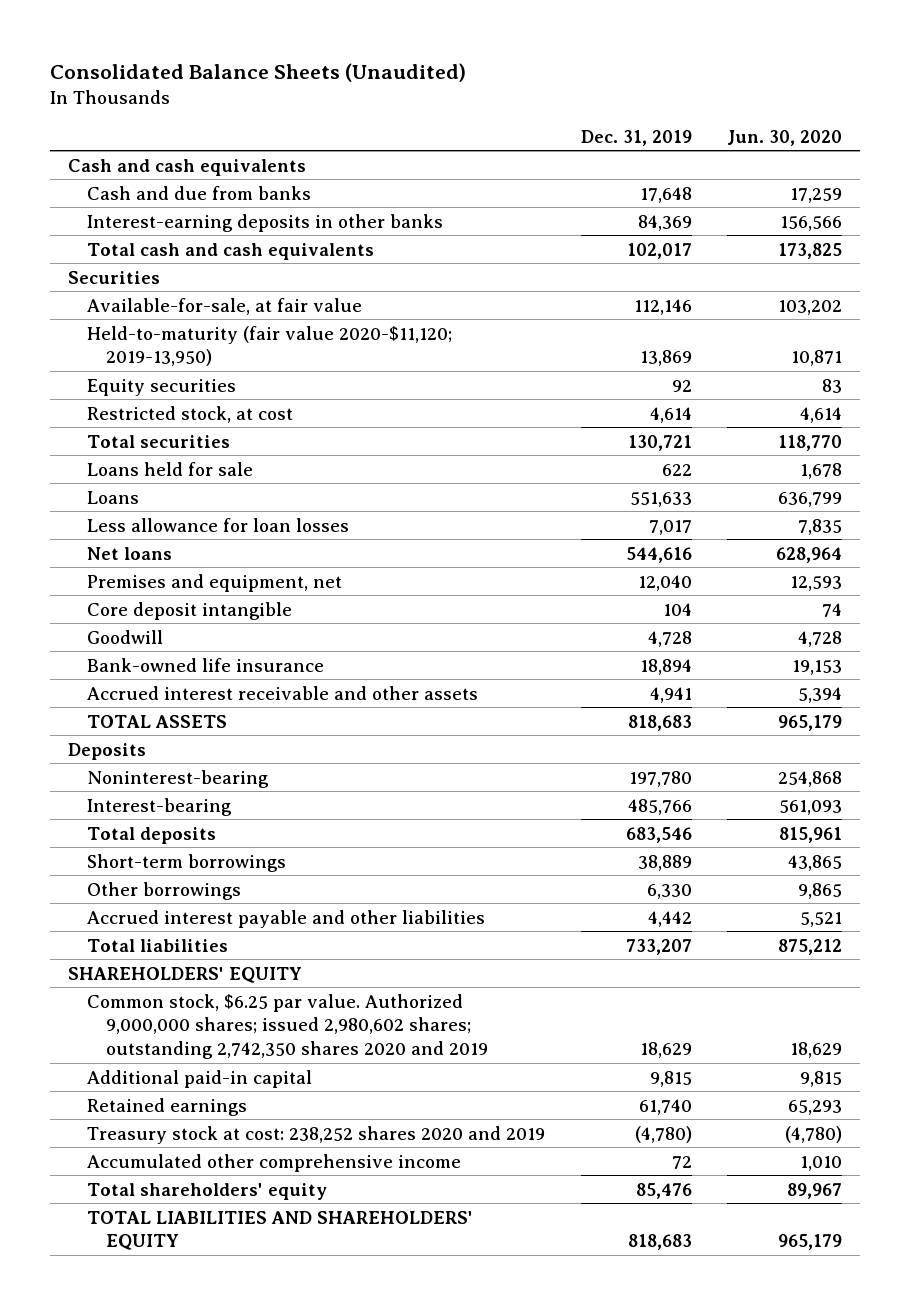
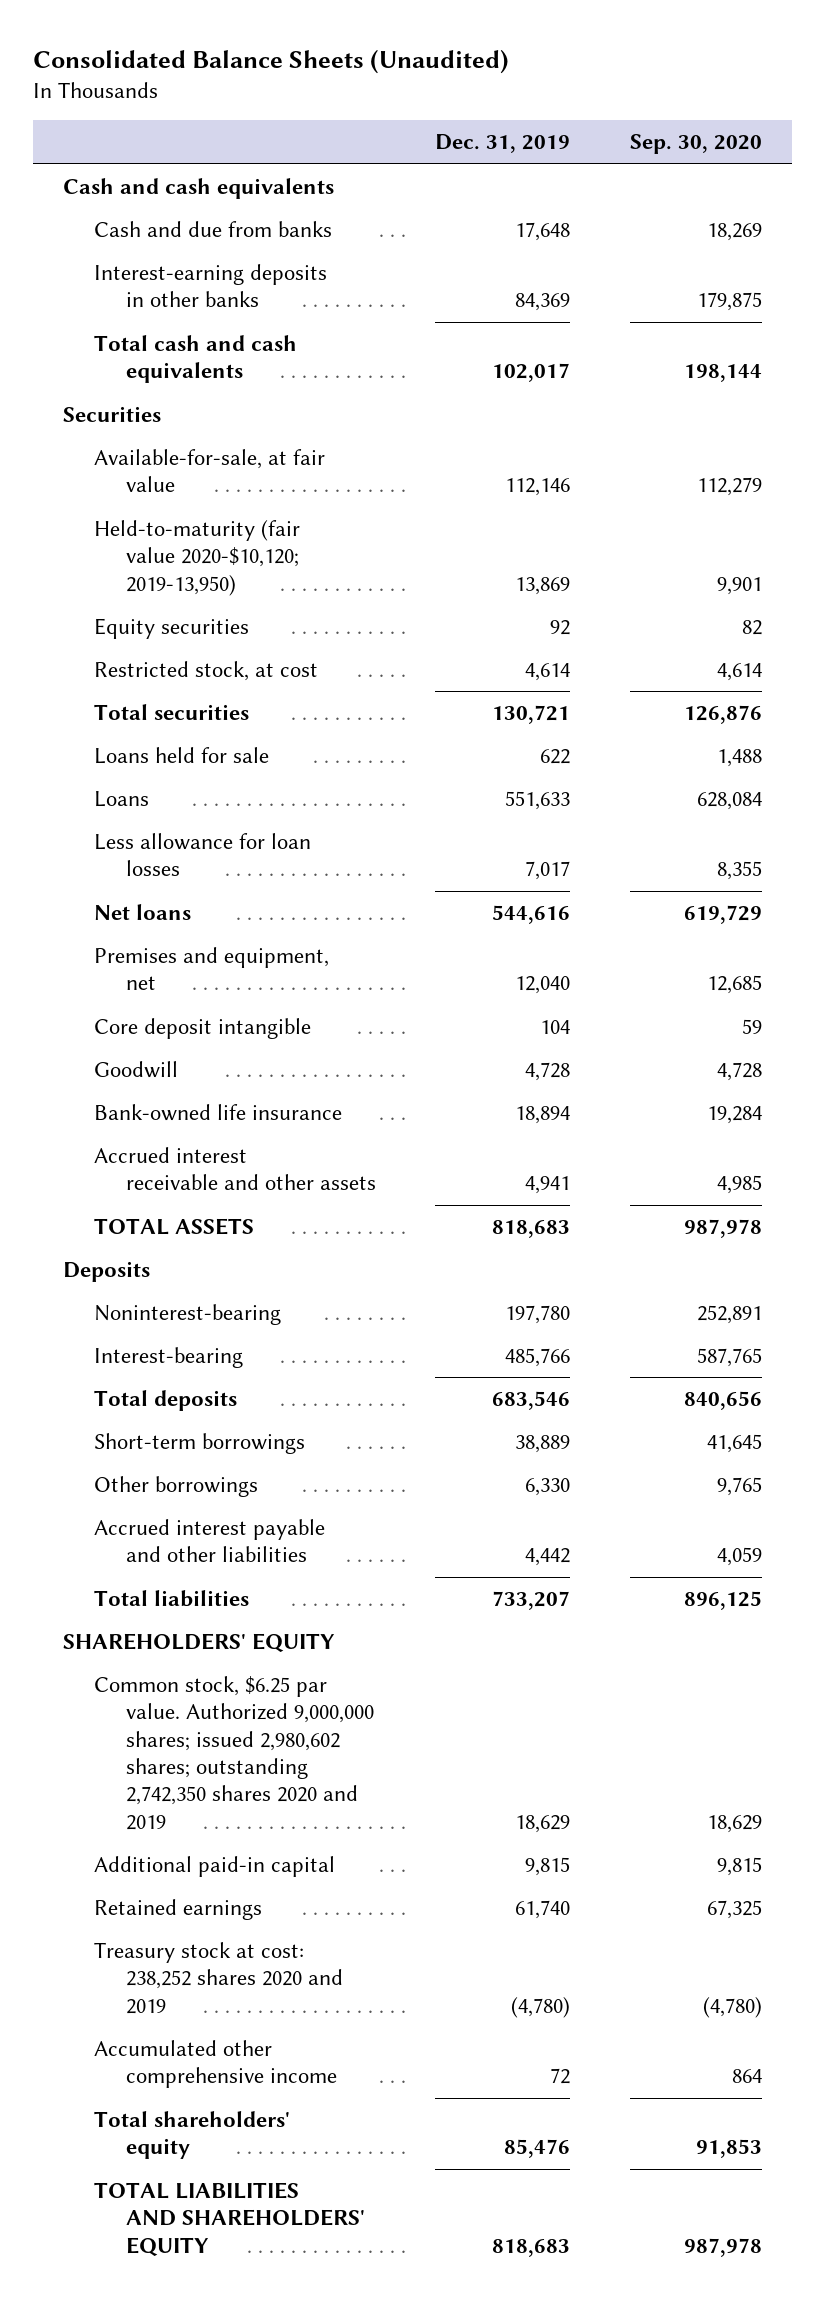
- | Dec. 31, 2019 | Jun. 30, 2020
+ | Dec. 31, 2019 | Sep. 30, 2020
- Held-to-maturity (fair value 2020-$11,120; 2019-13,950) | 13,869 | 10,871
+ Held-to-maturity (fair value 2020-$10,120; 2019-13,950) | 13,869 | 9,901

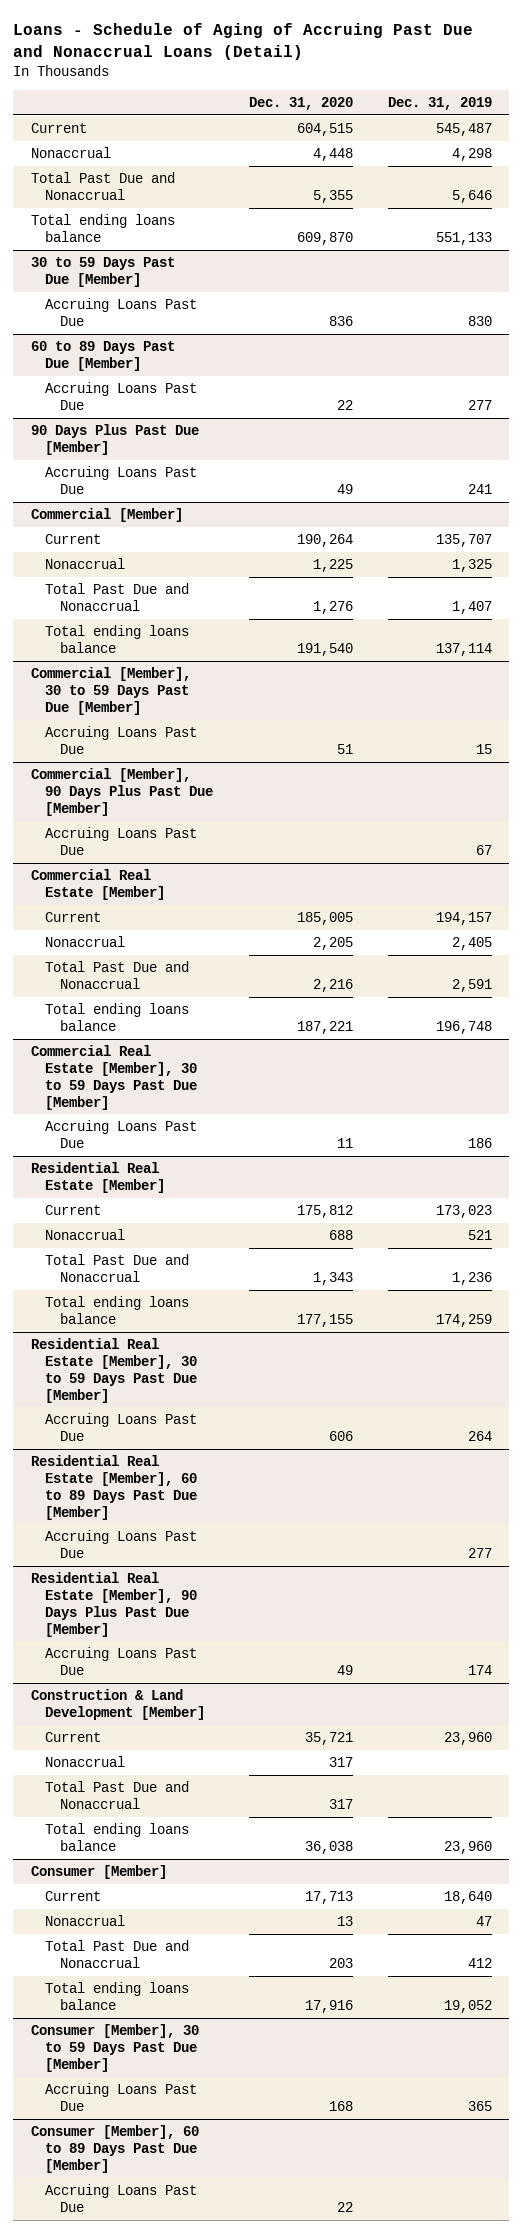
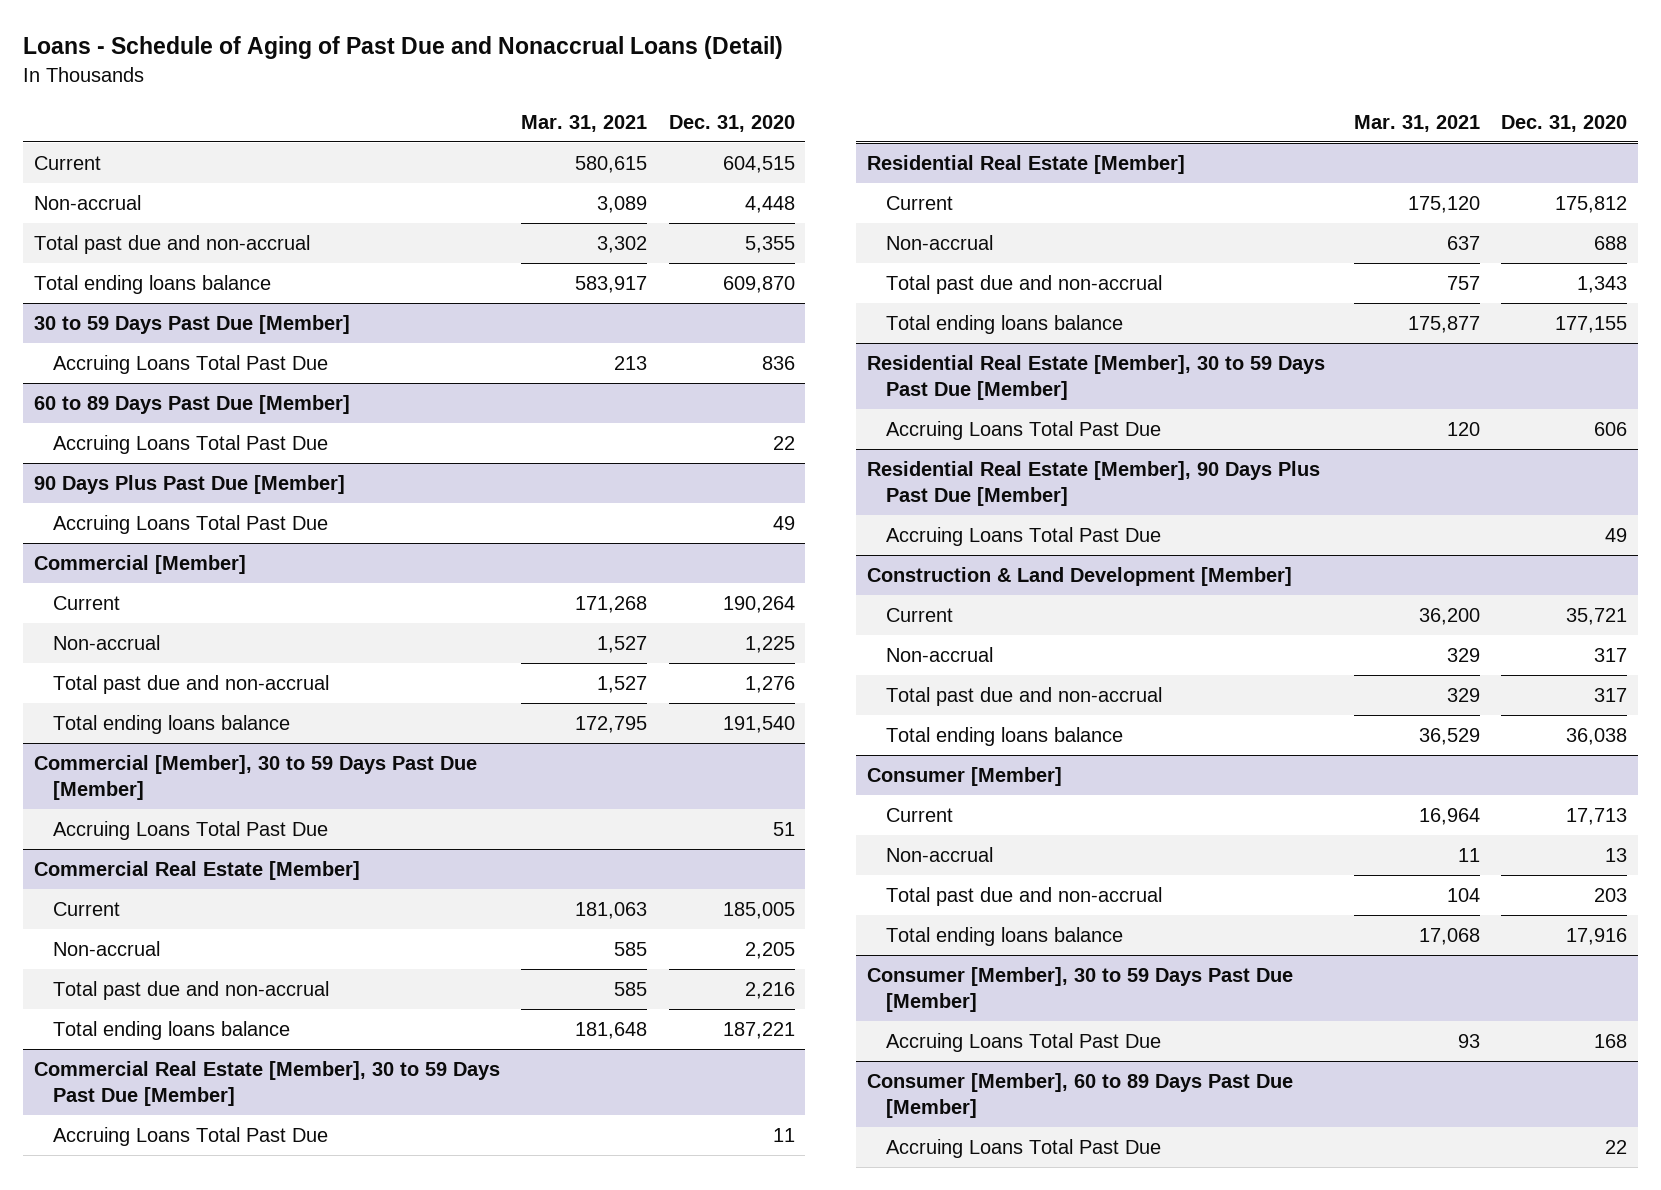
- Loans - Schedule of Aging of Accruing Past Due and Nonaccrual Loans (Detail)
+ Loans - Schedule of Aging of Past Due and Nonaccrual Loans (Detail)
- | Dec. 31, 2020 | Dec. 31, 2019
+ | Mar. 31, 2021 | Dec. 31, 2020
- Nonaccrual | 4,448 | 4,298
- Total Past Due and Nonaccrual | 5,355 | 5,646
+ Non-accrual | 3,089 | 4,448
+ Total past due and non-accrual | 3,302 | 5,355
@ 30 to 59 Days Past Due [Member]
- Accruing Loans Past Due | 836 | 830
+ Accruing Loans Total Past Due | 213 | 836
@ 60 to 89 Days Past Due [Member]
- Accruing Loans Past Due | 22 | 277
+ Accruing Loans Total Past Due | | 22
@ 90 Days Plus Past Due [Member]
- Accruing Loans Past Due | 49 | 241
+ Accruing Loans Total Past Due | | 49
@ Commercial [Member]
- Nonaccrual | 1,225 | 1,325
- Total Past Due and Nonaccrual | 1,276 | 1,407
+ Non-accrual | 1,527 | 1,225
+ Total past due and non-accrual | 1,527 | 1,276
@ Commercial [Member], 30 to 59 Days Past Due [Member]
- Accruing Loans Past Due | 51 | 15
- Commercial [Member], 90 Days Plus Past Due [Member]
- Accruing Loans Past Due | | 67
@ Commercial [Member], 30 to 59 Days Past Due [Member]
+ Accruing Loans Total Past Due | | 51
@ Commercial Real Estate [Member]
- Nonaccrual | 2,205 | 2,405
- Total Past Due and Nonaccrual | 2,216 | 2,591
+ Non-accrual | 585 | 2,205
+ Total past due and non-accrual | 585 | 2,216
@ Commercial Real Estate [Member], 30 to 59 Days Past Due [Member]
- Accruing Loans Past Due | 11 | 186
+ Accruing Loans Total Past Due | | 11
@ Residential Real Estate [Member]
- Nonaccrual | 688 | 521
- Total Past Due and Nonaccrual | 1,343 | 1,236
+ Non-accrual | 637 | 688
+ Total past due and non-accrual | 757 | 1,343
@ Residential Real Estate [Member], 30 to 59 Days Past Due [Member]
- Accruing Loans Past Due | 606 | 264
- Residential Real Estate [Member], 60 to 89 Days Past Due [Member]
- Accruing Loans Past Due | | 277
@ Residential Real Estate [Member], 30 to 59 Days Past Due [Member]
+ Accruing Loans Total Past Due | 120 | 606
@ Residential Real Estate [Member], 90 Days Plus Past Due [Member]
- Accruing Loans Past Due | 49 | 174
+ Accruing Loans Total Past Due | | 49
@ Construction & Land Development [Member]
- Nonaccrual | 317 |
- Total Past Due and Nonaccrual | 317 |
+ Non-accrual | 329 | 317
+ Total past due and non-accrual | 329 | 317
@ Consumer [Member]
- Nonaccrual | 13 | 47
- Total Past Due and Nonaccrual | 203 | 412
+ Non-accrual | 11 | 13
+ Total past due and non-accrual | 104 | 203
@ Consumer [Member], 30 to 59 Days Past Due [Member]
- Accruing Loans Past Due | 168 | 365
+ Accruing Loans Total Past Due | 93 | 168
@ Consumer [Member], 60 to 89 Days Past Due [Member]
- Accruing Loans Past Due | 22 |
+ Accruing Loans Total Past Due | | 22

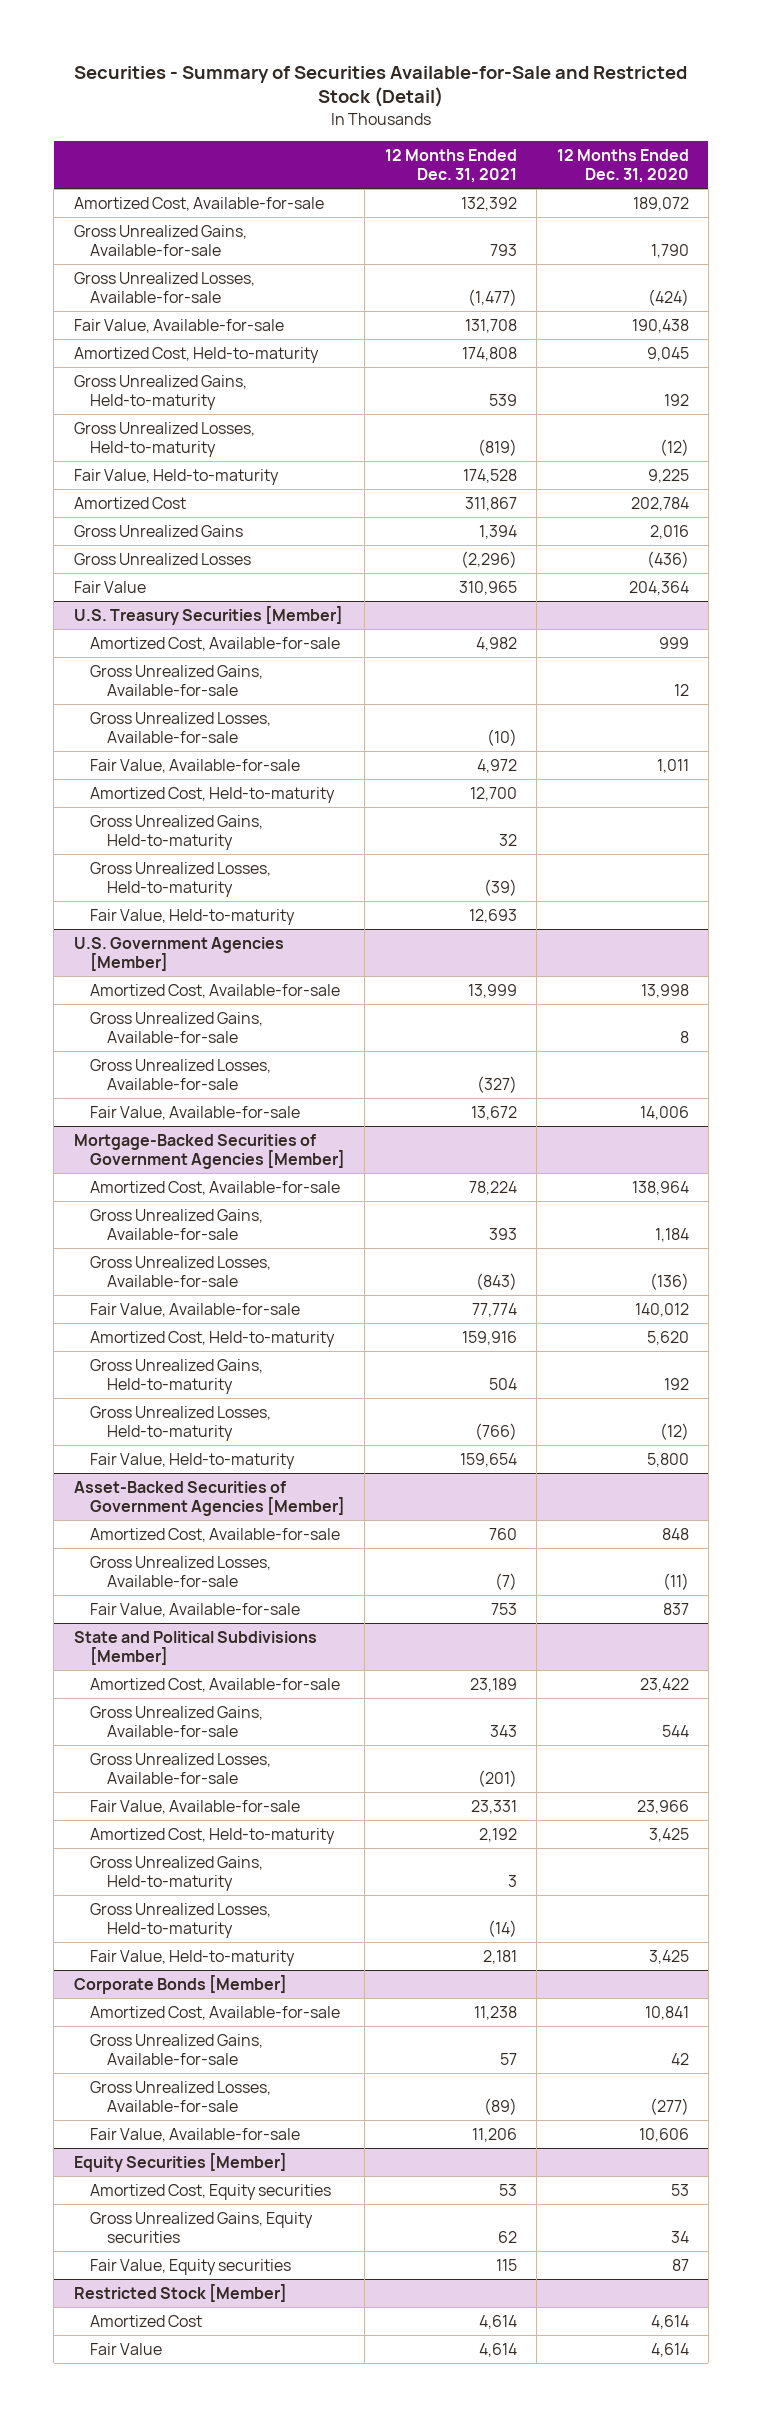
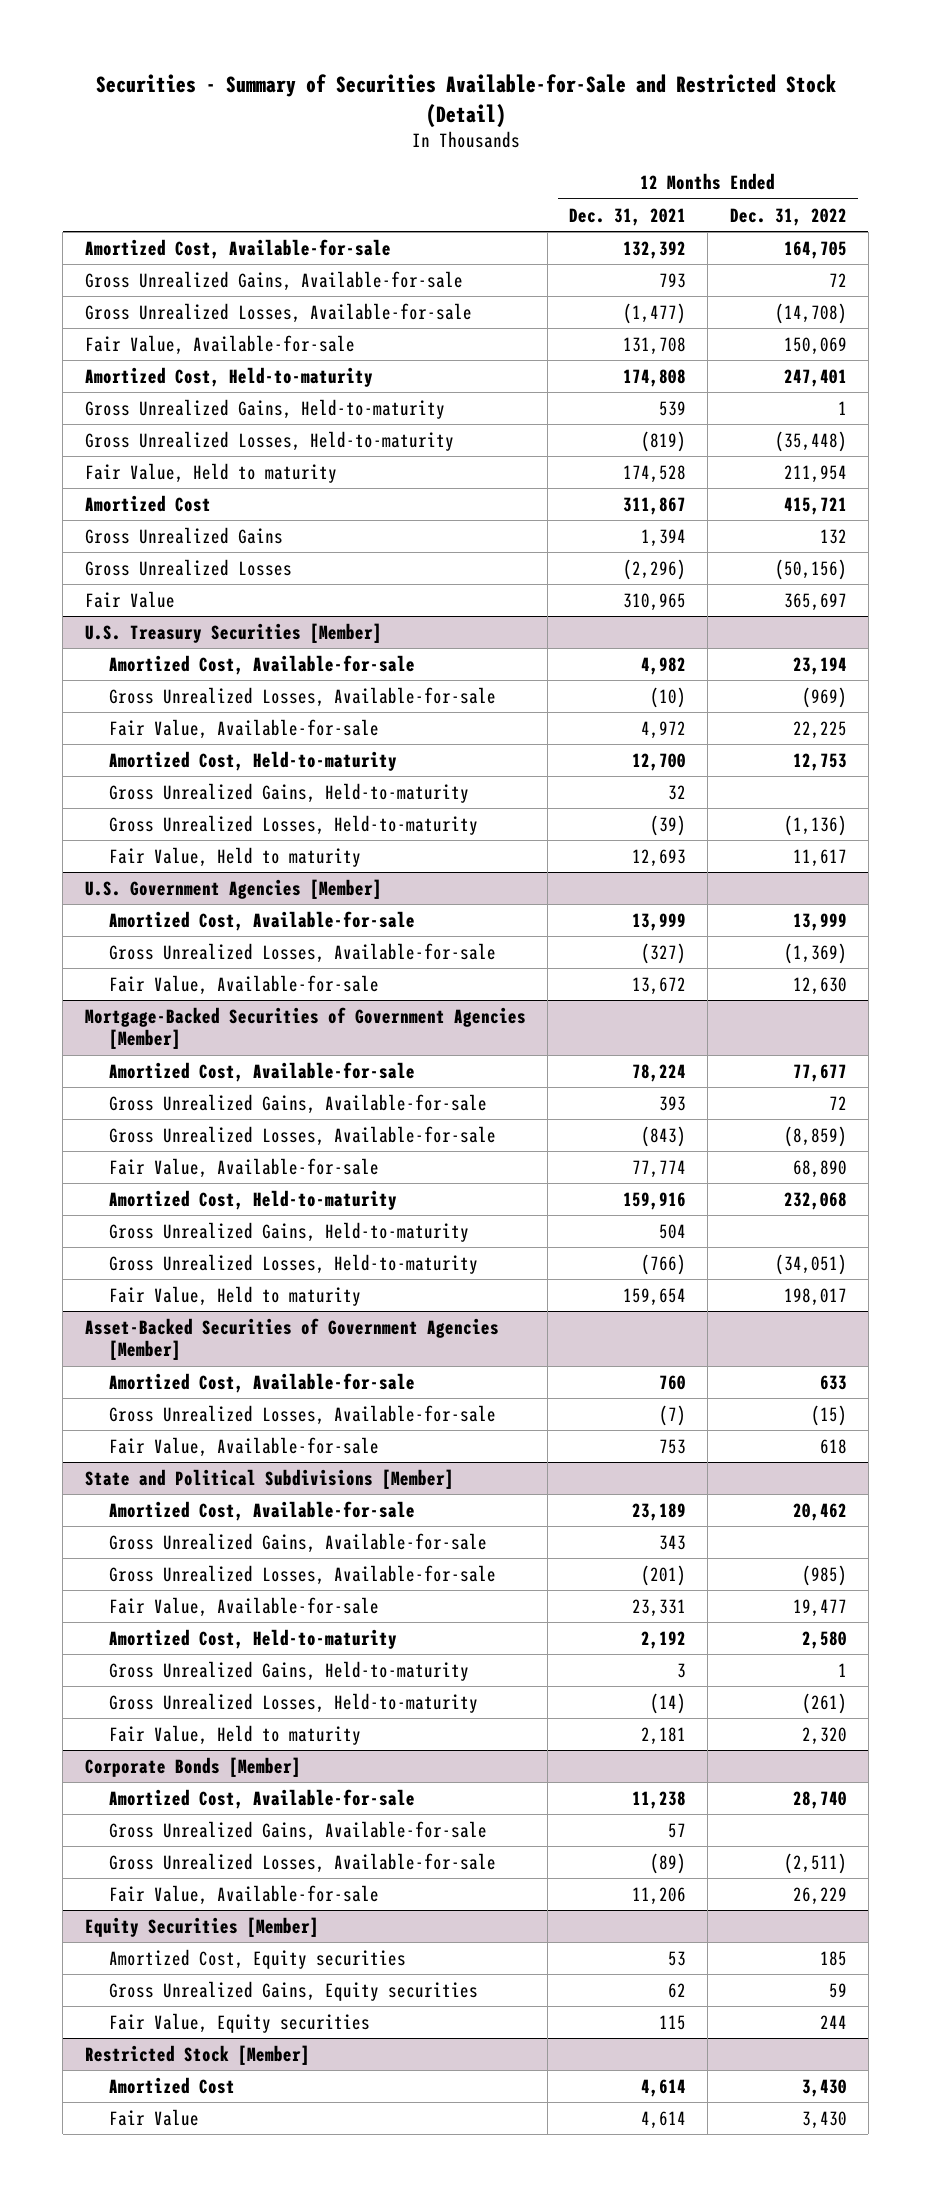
- | 12 Months Ended Dec. 31, 2021 | 12 Months Ended Dec. 31, 2020
+ | 12 Months Ended Dec. 31, 2021 | 12 Months Ended Dec. 31, 2022
- Fair Value, Held-to-maturity | 174,528 | 9,225
+ Fair Value, Held to maturity | 174,528 | 211,954
@ U.S. Treasury Securities [Member]
- Gross Unrealized Gains, Available-for-sale | | 12
- Fair Value, Held-to-maturity | 12,693 |
+ Fair Value, Held to maturity | 12,693 | 11,617
@ U.S. Government Agencies [Member]
- Gross Unrealized Gains, Available-for-sale | | 8
@ Mortgage-Backed Securities of Government Agencies [Member]
- Fair Value, Held-to-maturity | 159,654 | 5,800
+ Fair Value, Held to maturity | 159,654 | 198,017
@ State and Political Subdivisions [Member]
- Fair Value, Held-to-maturity | 2,181 | 3,425
+ Fair Value, Held to maturity | 2,181 | 2,320

